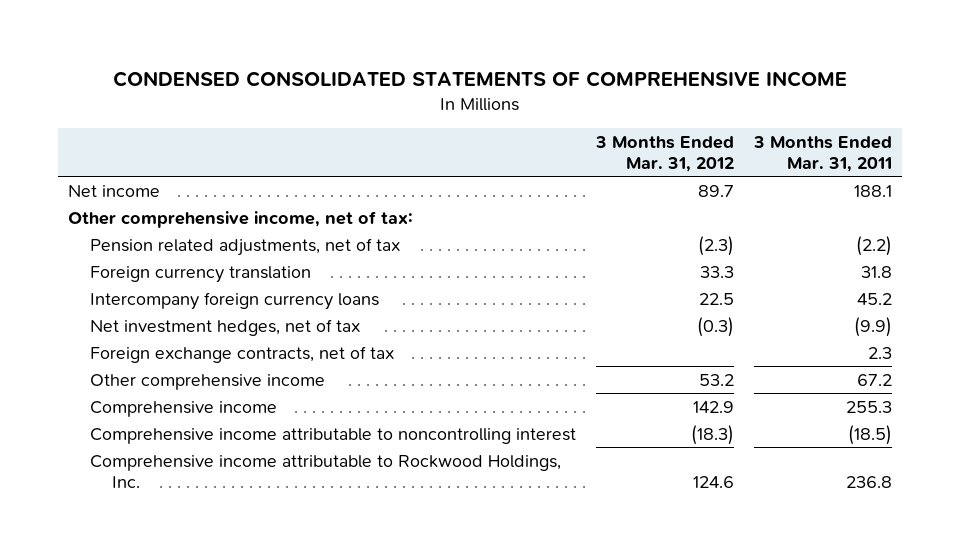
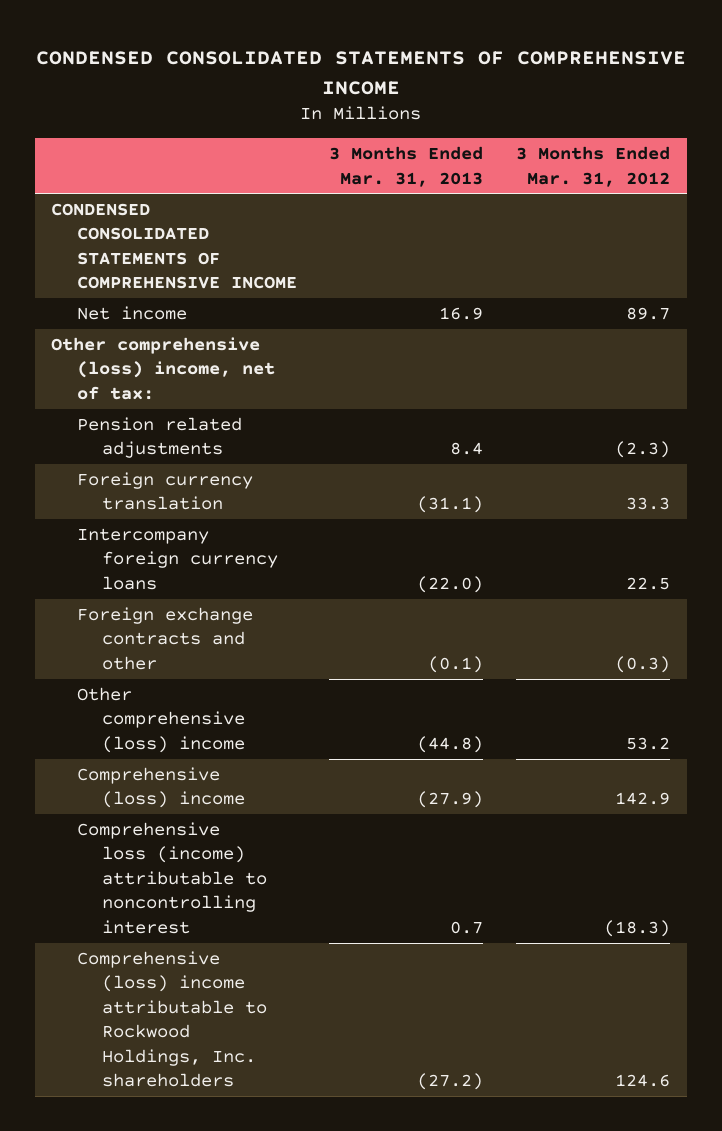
- | 3 Months Ended Mar. 31, 2012 | 3 Months Ended Mar. 31, 2011
+ | 3 Months Ended Mar. 31, 2013 | 3 Months Ended Mar. 31, 2012
+ CONDENSED CONSOLIDATED STATEMENTS OF COMPREHENSIVE INCOME
- Other comprehensive income, net of tax:
- Pension related adjustments, net of tax | (2.3) | (2.2)
+ Other comprehensive (loss) income, net of tax:
+ Pension related adjustments | 8.4 | (2.3)
- Net investment hedges, net of tax | (0.3) | (9.9)
- Foreign exchange contracts, net of tax | | 2.3
- Other comprehensive income | 53.2 | 67.2
- Comprehensive income | 142.9 | 255.3
- Comprehensive income attributable to noncontrolling interest | (18.3) | (18.5)
- Comprehensive income attributable to Rockwood Holdings, Inc. | 124.6 | 236.8
+ Foreign exchange contracts and other | (0.1) | (0.3)
+ Other comprehensive (loss) income | (44.8) | 53.2
+ Comprehensive (loss) income | (27.9) | 142.9
+ Comprehensive loss (income) attributable to noncontrolling interest | 0.7 | (18.3)
+ Comprehensive (loss) income attributable to Rockwood Holdings, Inc. shareholders | (27.2) | 124.6

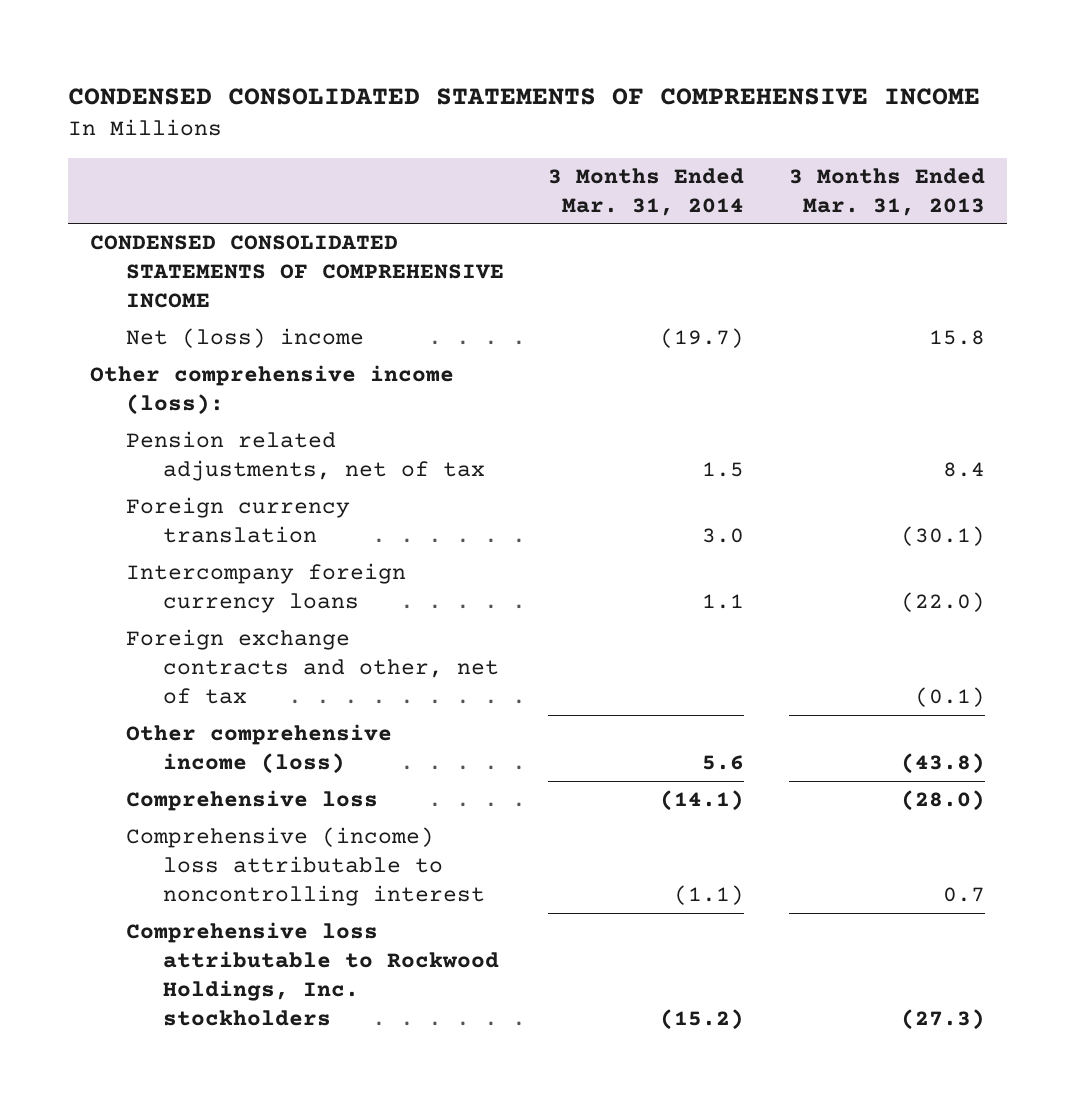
- | 3 Months Ended Mar. 31, 2013 | 3 Months Ended Mar. 31, 2012
+ | 3 Months Ended Mar. 31, 2014 | 3 Months Ended Mar. 31, 2013
- Net income | 16.9 | 89.7
- Other comprehensive (loss) income, net of tax:
- Pension related adjustments | 8.4 | (2.3)
- Foreign currency translation | (31.1) | 33.3
+ Net (loss) income | (19.7) | 15.8
+ Other comprehensive income (loss):
+ Pension related adjustments, net of tax | 1.5 | 8.4
+ Foreign currency translation | 3.0 | (30.1)
- Foreign exchange contracts and other | (0.1) | (0.3)
- Other comprehensive (loss) income | (44.8) | 53.2
- Comprehensive (loss) income | (27.9) | 142.9
- Comprehensive loss (income) attributable to noncontrolling interest | 0.7 | (18.3)
- Comprehensive (loss) income attributable to Rockwood Holdings, Inc. shareholders | (27.2) | 124.6
+ Foreign exchange contracts and other, net of tax | | (0.1)
+ Other comprehensive income (loss) | 5.6 | (43.8)
+ Comprehensive loss | (14.1) | (28.0)
+ Comprehensive (income) loss attributable to noncontrolling interest | (1.1) | 0.7
+ Comprehensive loss attributable to Rockwood Holdings, Inc. stockholders | (15.2) | (27.3)

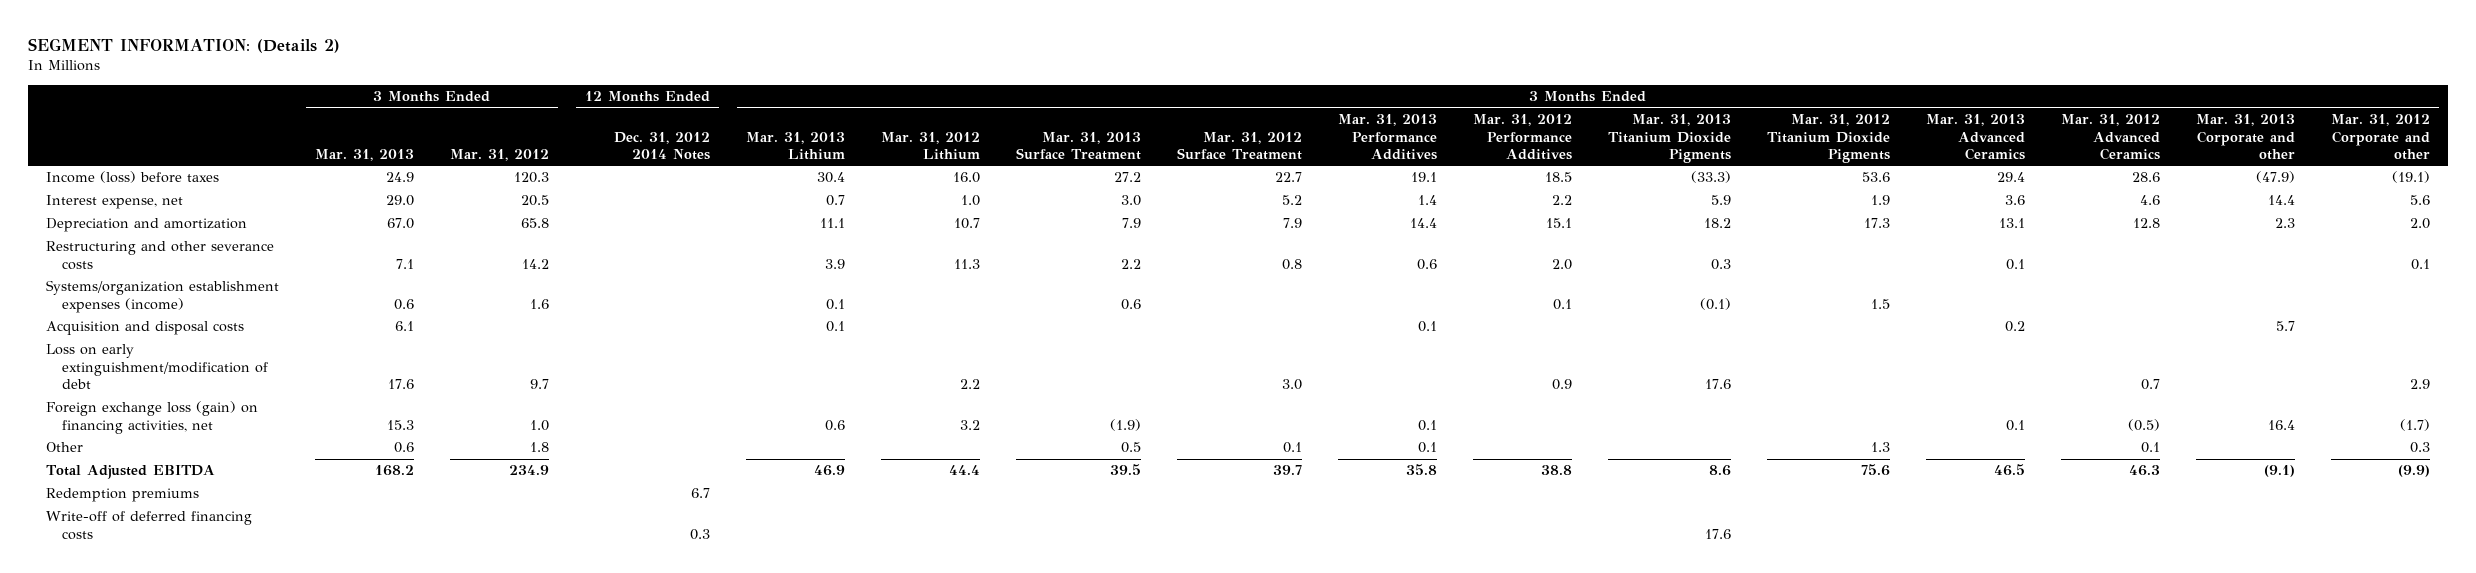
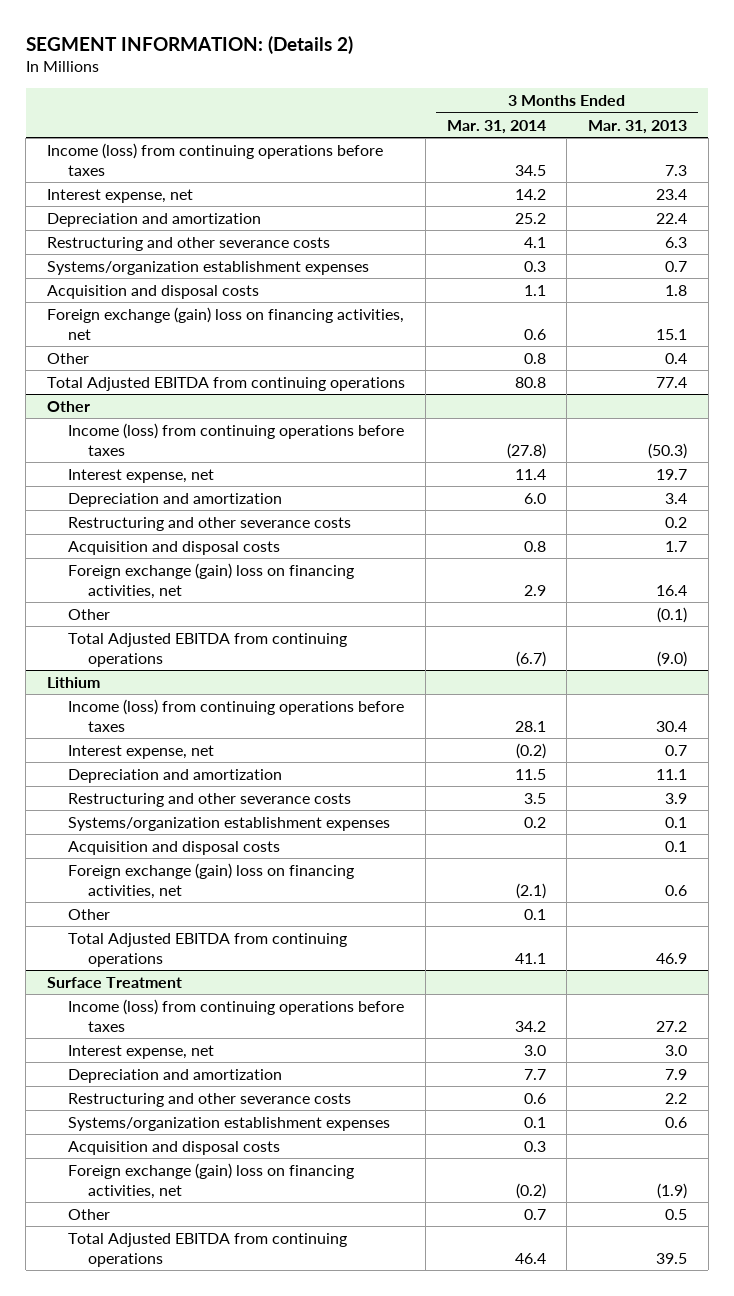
- | 3 Months Ended Mar. 31, 2013 | 3 Months Ended Mar. 31, 2012 | 12 Months Ended Dec. 31, 2012 2014 Notes | 3 Months Ended Mar. 31, 2013 Lithium | 3 Months Ended Mar. 31, 2012 Lithium | 3 Months Ended Mar. 31, 2013 Surface Treatment | 3 Months Ended Mar. 31, 2012 Surface Treatment | 3 Months Ended Mar. 31, 2013 Performance Additives | 3 Months Ended Mar. 31, 2012 Performance Additives | 3 Months Ended Mar. 31, 2013 Titanium Dioxide Pigments | 3 Months Ended Mar. 31, 2012 Titanium Dioxide Pigments | 3 Months Ended Mar. 31, 2013 Advanced Ceramics | 3 Months Ended Mar. 31, 2012 Advanced Ceramics | 3 Months Ended Mar. 31, 2013 Corporate and other | 3 Months Ended Mar. 31, 2012 Corporate and other
+ | 3 Months Ended Mar. 31, 2014 | 3 Months Ended Mar. 31, 2013
- Income (loss) before taxes | 24.9 | 120.3 | | 30.4 | 16.0 | 27.2 | 22.7 | 19.1 | 18.5 | (33.3) | 53.6 | 29.4 | 28.6 | (47.9) | (19.1)
- Interest expense, net | 29.0 | 20.5 | | 0.7 | 1.0 | 3.0 | 5.2 | 1.4 | 2.2 | 5.9 | 1.9 | 3.6 | 4.6 | 14.4 | 5.6
- Depreciation and amortization | 67.0 | 65.8 | | 11.1 | 10.7 | 7.9 | 7.9 | 14.4 | 15.1 | 18.2 | 17.3 | 13.1 | 12.8 | 2.3 | 2.0
- Restructuring and other severance costs | 7.1 | 14.2 | | 3.9 | 11.3 | 2.2 | 0.8 | 0.6 | 2.0 | 0.3 | | 0.1 | | | 0.1
- Systems/organization establishment expenses (income) | 0.6 | 1.6 | | 0.1 | | 0.6 | | | 0.1 | (0.1) | 1.5 | | | |
- Acquisition and disposal costs | 6.1 | | | 0.1 | | | | 0.1 | | | | 0.2 | | 5.7 |
- Loss on early extinguishment/modification of debt | 17.6 | 9.7 | | | 2.2 | | 3.0 | | 0.9 | 17.6 | | | 0.7 | | 2.9
- Foreign exchange loss (gain) on financing activities, net | 15.3 | 1.0 | | 0.6 | 3.2 | (1.9) | | 0.1 | | | | 0.1 | (0.5) | 16.4 | (1.7)
- Other | 0.6 | 1.8 | | | | 0.5 | 0.1 | 0.1 | | | 1.3 | | 0.1 | | 0.3
- Total Adjusted EBITDA | 168.2 | 234.9 | | 46.9 | 44.4 | 39.5 | 39.7 | 35.8 | 38.8 | 8.6 | 75.6 | 46.5 | 46.3 | (9.1) | (9.9)
- Redemption premiums | | | 6.7 | | | | | | | | | | | |
- Write-off of deferred financing costs | | | 0.3 | | | | | | | 17.6 | | | | |
+ Income (loss) from continuing operations before taxes | 34.5 | 7.3
+ Interest expense, net | 14.2 | 23.4
+ Depreciation and amortization | 25.2 | 22.4
+ Restructuring and other severance costs | 4.1 | 6.3
+ Systems/organization establishment expenses | 0.3 | 0.7
+ Acquisition and disposal costs | 1.1 | 1.8
+ Foreign exchange (gain) loss on financing activities, net | 0.6 | 15.1
+ Other | 0.8 | 0.4
+ Total Adjusted EBITDA from continuing operations | 80.8 | 77.4
+ Other
+ Income (loss) from continuing operations before taxes | (27.8) | (50.3)
+ Interest expense, net | 11.4 | 19.7
+ Depreciation and amortization | 6.0 | 3.4
+ Restructuring and other severance costs | | 0.2
+ Acquisition and disposal costs | 0.8 | 1.7
+ Foreign exchange (gain) loss on financing activities, net | 2.9 | 16.4
+ Other | | (0.1)
+ Total Adjusted EBITDA from continuing operations | (6.7) | (9.0)
+ Lithium
+ Income (loss) from continuing operations before taxes | 28.1 | 30.4
+ Interest expense, net | (0.2) | 0.7
+ Depreciation and amortization | 11.5 | 11.1
+ Restructuring and other severance costs | 3.5 | 3.9
+ Systems/organization establishment expenses | 0.2 | 0.1
+ Acquisition and disposal costs | | 0.1
+ Foreign exchange (gain) loss on financing activities, net | (2.1) | 0.6
+ Other | 0.1 |
+ Total Adjusted EBITDA from continuing operations | 41.1 | 46.9
+ Surface Treatment
+ Income (loss) from continuing operations before taxes | 34.2 | 27.2
+ Interest expense, net | 3.0 | 3.0
+ Depreciation and amortization | 7.7 | 7.9
+ Restructuring and other severance costs | 0.6 | 2.2
+ Systems/organization establishment expenses | 0.1 | 0.6
+ Acquisition and disposal costs | 0.3 |
+ Foreign exchange (gain) loss on financing activities, net | (0.2) | (1.9)
+ Other | 0.7 | 0.5
+ Total Adjusted EBITDA from continuing operations | 46.4 | 39.5

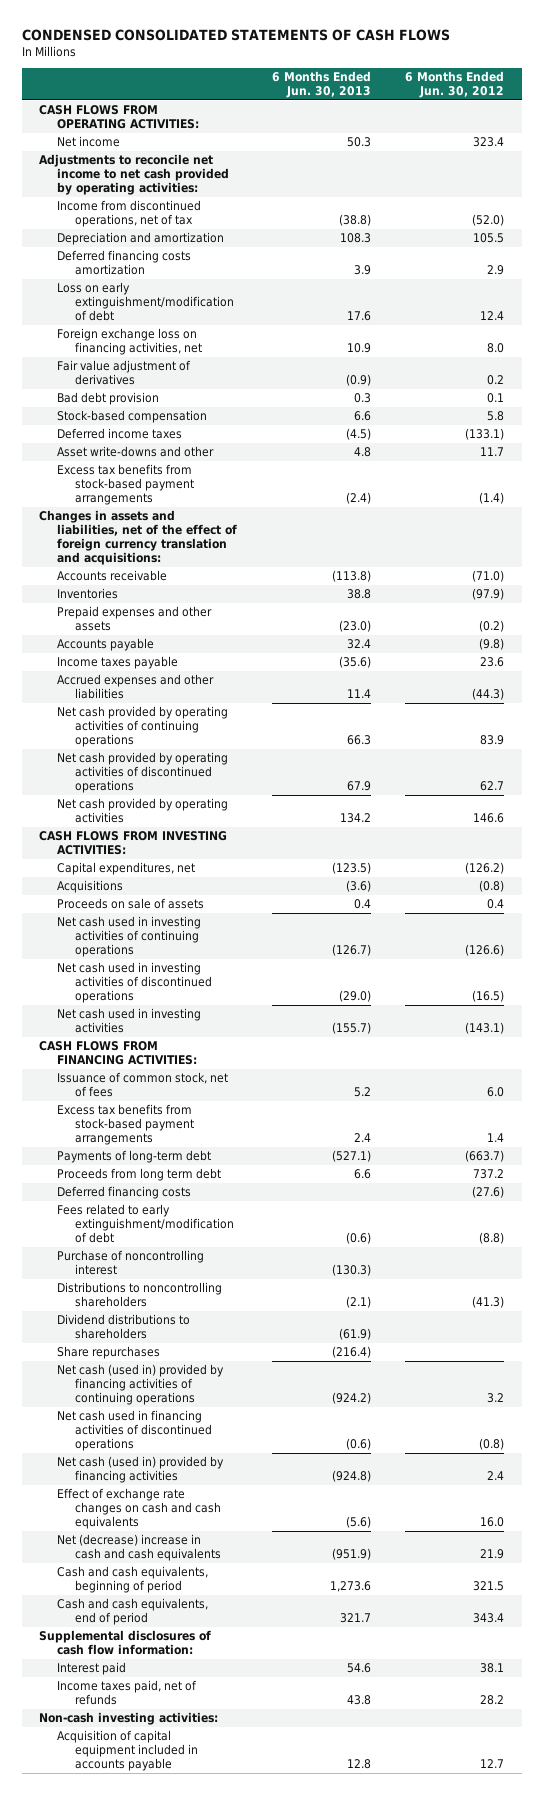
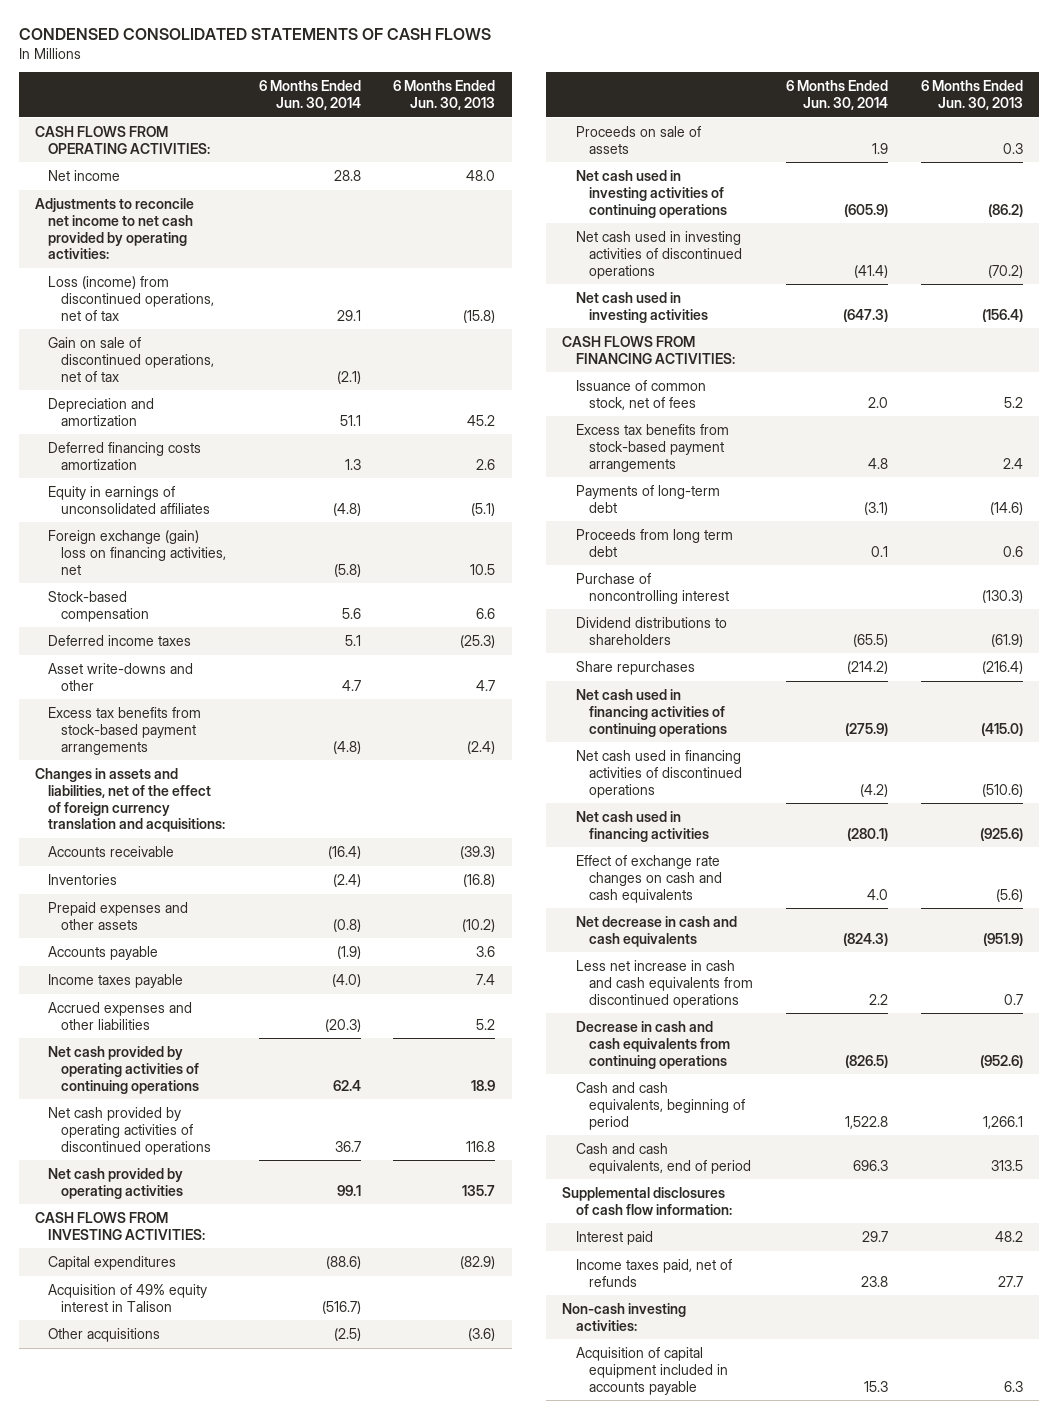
- | 6 Months Ended Jun. 30, 2013 | 6 Months Ended Jun. 30, 2012
+ | 6 Months Ended Jun. 30, 2014 | 6 Months Ended Jun. 30, 2013
- Net income | 50.3 | 323.4
+ Net income | 28.8 | 48.0
- Income from discontinued operations, net of tax | (38.8) | (52.0)
- Depreciation and amortization | 108.3 | 105.5
- Deferred financing costs amortization | 3.9 | 2.9
- Loss on early extinguishment/modification of debt | 17.6 | 12.4
- Foreign exchange loss on financing activities, net | 10.9 | 8.0
- Fair value adjustment of derivatives | (0.9) | 0.2
- Bad debt provision | 0.3 | 0.1
+ Loss (income) from discontinued operations, net of tax | 29.1 | (15.8)
+ Gain on sale of discontinued operations, net of tax | (2.1) |
+ Depreciation and amortization | 51.1 | 45.2
+ Deferred financing costs amortization | 1.3 | 2.6
+ Equity in earnings of unconsolidated affiliates | (4.8) | (5.1)
+ Foreign exchange (gain) loss on financing activities, net | (5.8) | 10.5
- Deferred income taxes | (4.5) | (133.1)
- Asset write-downs and other | 4.8 | 11.7
+ Deferred income taxes | 5.1 | (25.3)
+ Asset write-downs and other | 4.7 | 4.7
- Accounts receivable | (113.8) | (71.0)
- Inventories | 38.8 | (97.9)
- Prepaid expenses and other assets | (23.0) | (0.2)
- Accounts payable | 32.4 | (9.8)
- Income taxes payable | (35.6) | 23.6
- Accrued expenses and other liabilities | 11.4 | (44.3)
- Net cash provided by operating activities of continuing operations | 66.3 | 83.9
- Net cash provided by operating activities of discontinued operations | 67.9 | 62.7
- Net cash provided by operating activities | 134.2 | 146.6
+ Accounts receivable | (16.4) | (39.3)
+ Inventories | (2.4) | (16.8)
+ Prepaid expenses and other assets | (0.8) | (10.2)
+ Accounts payable | (1.9) | 3.6
+ Income taxes payable | (4.0) | 7.4
+ Accrued expenses and other liabilities | (20.3) | 5.2
+ Net cash provided by operating activities of continuing operations | 62.4 | 18.9
+ Net cash provided by operating activities of discontinued operations | 36.7 | 116.8
+ Net cash provided by operating activities | 99.1 | 135.7
- Capital expenditures, net | (123.5) | (126.2)
- Acquisitions | (3.6) | (0.8)
- Proceeds on sale of assets | 0.4 | 0.4
- Net cash used in investing activities of continuing operations | (126.7) | (126.6)
- Net cash used in investing activities of discontinued operations | (29.0) | (16.5)
- Net cash used in investing activities | (155.7) | (143.1)
+ Capital expenditures | (88.6) | (82.9)
+ Acquisition of 49% equity interest in Talison | (516.7) |
+ Other acquisitions | (2.5) | (3.6)
+ Proceeds on sale of assets | 1.9 | 0.3
+ Net cash used in investing activities of continuing operations | (605.9) | (86.2)
+ Net cash used in investing activities of discontinued operations | (41.4) | (70.2)
+ Net cash used in investing activities | (647.3) | (156.4)
- Payments of long-term debt | (527.1) | (663.7)
- Proceeds from long term debt | 6.6 | 737.2
- Deferred financing costs | | (27.6)
- Fees related to early extinguishment/modification of debt | (0.6) | (8.8)
+ Payments of long-term debt | (3.1) | (14.6)
+ Proceeds from long term debt | 0.1 | 0.6
- Distributions to noncontrolling shareholders | (2.1) | (41.3)
- Net cash (used in) provided by financing activities of continuing operations | (924.2) | 3.2
- Net cash used in financing activities of discontinued operations | (0.6) | (0.8)
- Net cash (used in) provided by financing activities | (924.8) | 2.4
+ Net cash used in financing activities of continuing operations | (275.9) | (415.0)
+ Net cash used in financing activities of discontinued operations | (4.2) | (510.6)
+ Net cash used in financing activities | (280.1) | (925.6)
- Net (decrease) increase in cash and cash equivalents | (951.9) | 21.9
- Cash and cash equivalents, beginning of period | 1,273.6 | 321.5
- Cash and cash equivalents, end of period | 321.7 | 343.4
+ Net decrease in cash and cash equivalents | (824.3) | (951.9)
+ Less net increase in cash and cash equivalents from discontinued operations | 2.2 | 0.7
+ Decrease in cash and cash equivalents from continuing operations | (826.5) | (952.6)
+ Cash and cash equivalents, beginning of period | 1,522.8 | 1,266.1
+ Cash and cash equivalents, end of period | 696.3 | 313.5
- Interest paid | 54.6 | 38.1
- Income taxes paid, net of refunds | 43.8 | 28.2
+ Interest paid | 29.7 | 48.2
+ Income taxes paid, net of refunds | 23.8 | 27.7
- Acquisition of capital equipment included in accounts payable | 12.8 | 12.7
+ Acquisition of capital equipment included in accounts payable | 15.3 | 6.3

